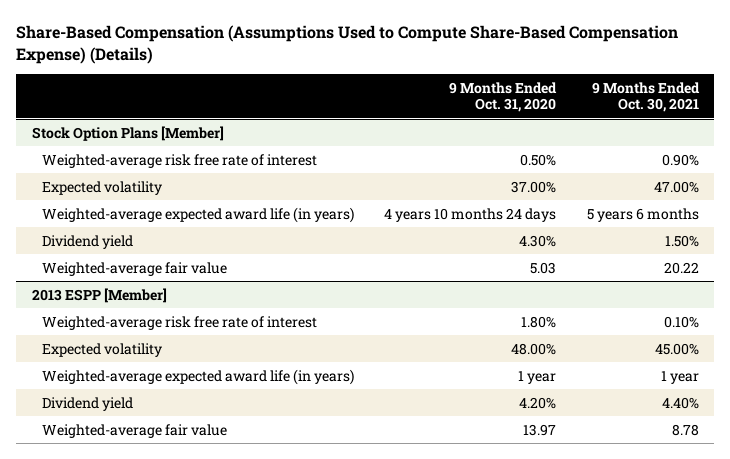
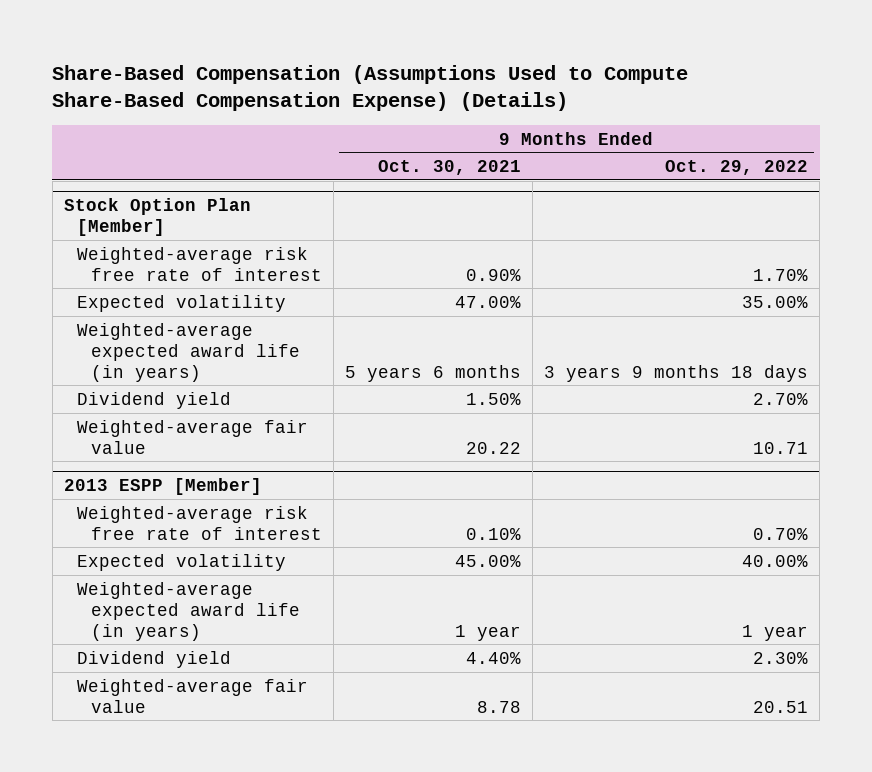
- | 9 Months Ended Oct. 31, 2020 | 9 Months Ended Oct. 30, 2021
+ | 9 Months Ended Oct. 30, 2021 | 9 Months Ended Oct. 29, 2022
- Stock Option Plans [Member]
+ Stock Option Plan [Member]

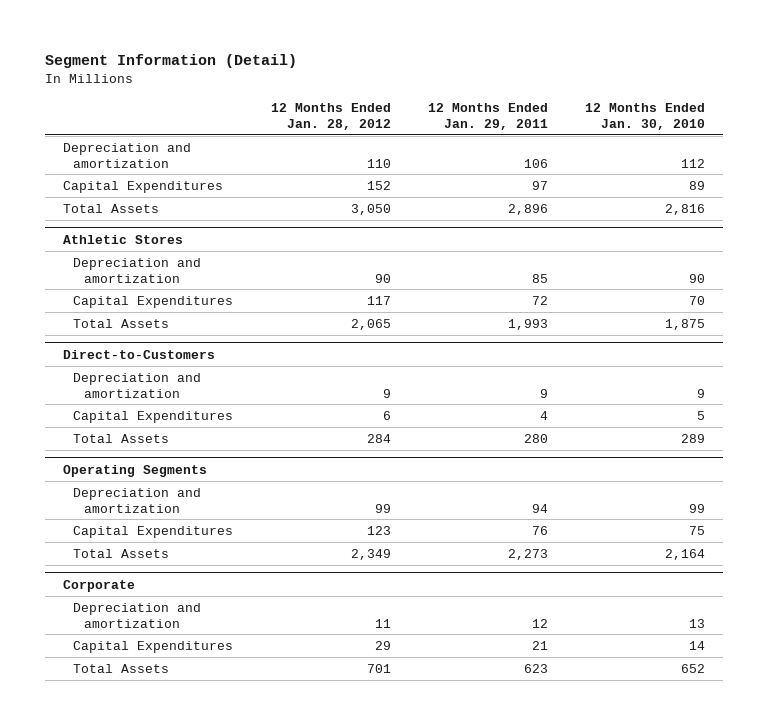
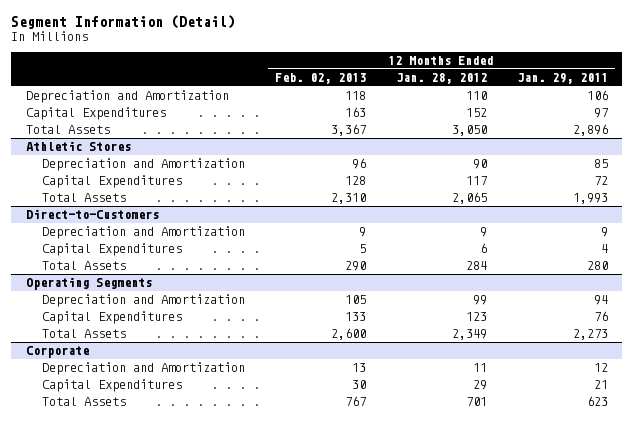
- | 12 Months Ended Jan. 28, 2012 | 12 Months Ended Jan. 29, 2011 | 12 Months Ended Jan. 30, 2010
+ | 12 Months Ended Feb. 02, 2013 | 12 Months Ended Jan. 28, 2012 | 12 Months Ended Jan. 29, 2011
- Depreciation and amortization | 110 | 106 | 112
+ Depreciation and Amortization | 118 | 110 | 106
@ Athletic Stores
- Depreciation and amortization | 90 | 85 | 90
+ Depreciation and Amortization | 96 | 90 | 85
@ Direct-to-Customers
- Depreciation and amortization | 9 | 9 | 9
+ Depreciation and Amortization | 9 | 9 | 9
@ Operating Segments
- Depreciation and amortization | 99 | 94 | 99
+ Depreciation and Amortization | 105 | 99 | 94
@ Corporate
- Depreciation and amortization | 11 | 12 | 13
+ Depreciation and Amortization | 13 | 11 | 12

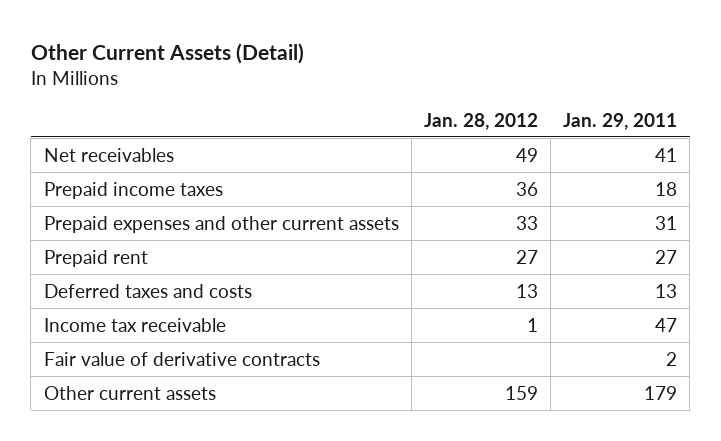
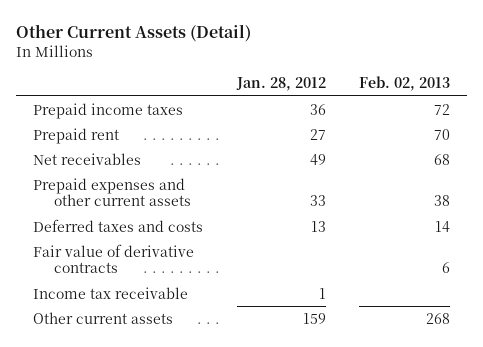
- | Jan. 28, 2012 | Jan. 29, 2011
+ | Jan. 28, 2012 | Feb. 02, 2013
moved down: Net receivables | 49 | 68
moved down: Prepaid expenses and other current assets | 33 | 38
moved down: Income tax receivable | 1 |

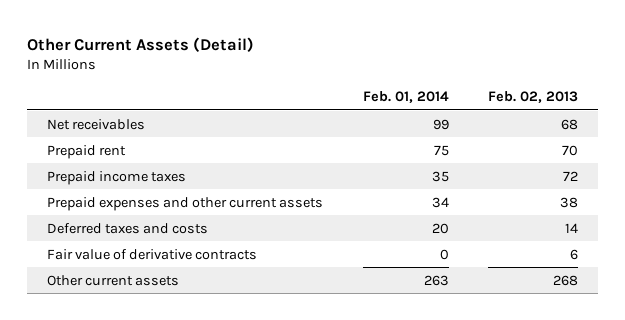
- | Jan. 28, 2012 | Feb. 02, 2013
+ | Feb. 01, 2014 | Feb. 02, 2013
moved down: Prepaid rent | 75 | 70
moved down: Prepaid income taxes | 35 | 72
- Income tax receivable | 1 |

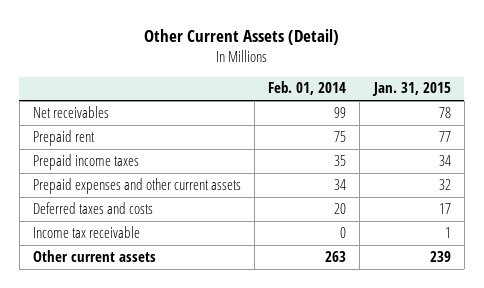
- | Feb. 01, 2014 | Feb. 02, 2013
+ | Feb. 01, 2014 | Jan. 31, 2015
- Fair value of derivative contracts | 0 | 6
+ Income tax receivable | 0 | 1

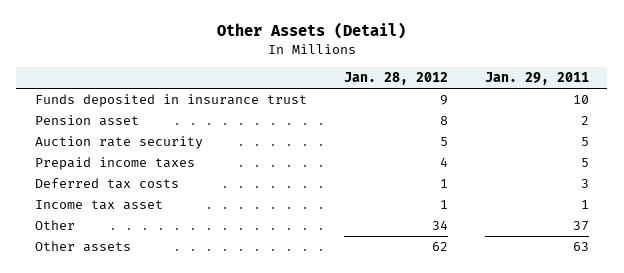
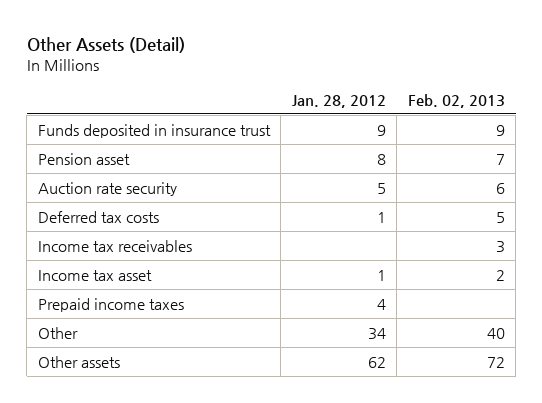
- | Jan. 28, 2012 | Jan. 29, 2011
+ | Jan. 28, 2012 | Feb. 02, 2013
+ Income tax receivables | | 3
moved down: Prepaid income taxes | 4 |

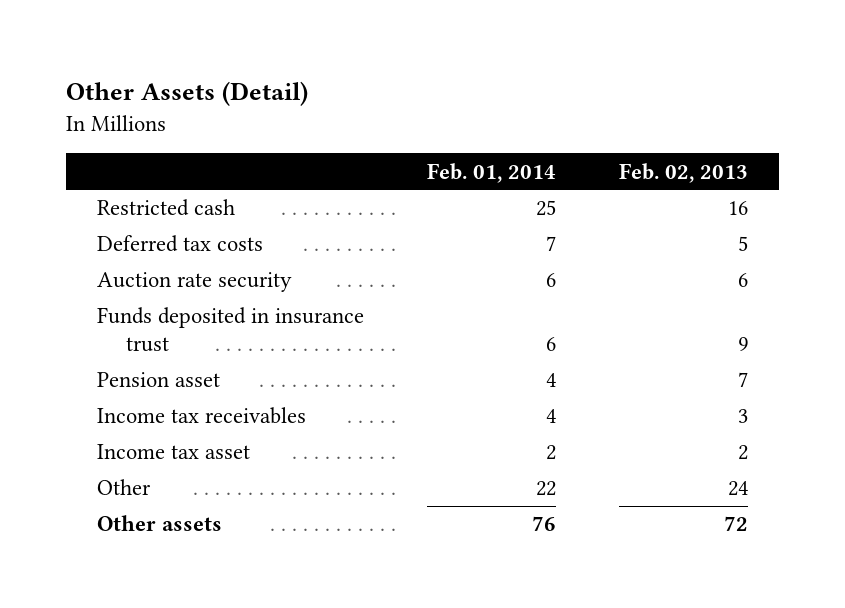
- | Jan. 28, 2012 | Feb. 02, 2013
+ | Feb. 01, 2014 | Feb. 02, 2013
+ Restricted cash | 25 | 16
moved up: Deferred tax costs | 7 | 5
moved up: Auction rate security | 6 | 6
- Prepaid income taxes | 4 |
- Other | 34 | 40
+ Other | 22 | 24

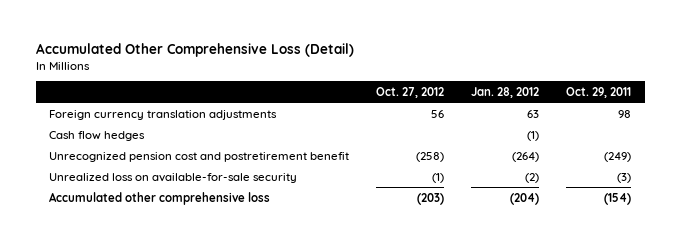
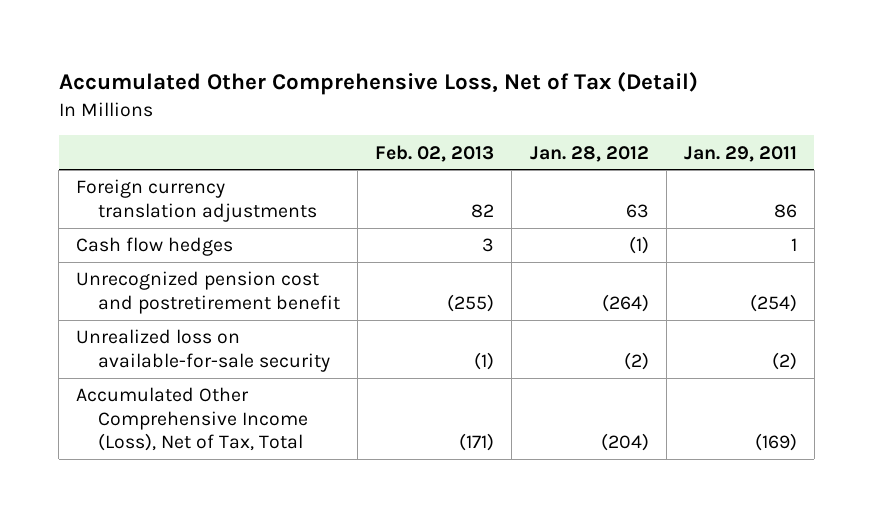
- Accumulated Other Comprehensive Loss (Detail)
+ Accumulated Other Comprehensive Loss, Net of Tax (Detail)
- | Oct. 27, 2012 | Jan. 28, 2012 | Oct. 29, 2011
+ | Feb. 02, 2013 | Jan. 28, 2012 | Jan. 29, 2011
- Accumulated other comprehensive loss | (203) | (204) | (154)
+ Accumulated Other Comprehensive Income (Loss), Net of Tax, Total | (171) | (204) | (169)

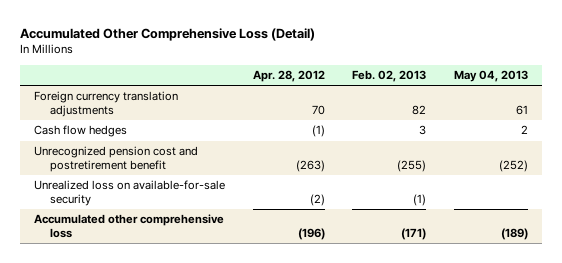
- Accumulated Other Comprehensive Loss, Net of Tax (Detail)
+ Accumulated Other Comprehensive Loss (Detail)
- | Feb. 02, 2013 | Jan. 28, 2012 | Jan. 29, 2011
+ | Apr. 28, 2012 | Feb. 02, 2013 | May 04, 2013
- Accumulated Other Comprehensive Income (Loss), Net of Tax, Total | (171) | (204) | (169)
+ Accumulated other comprehensive loss | (196) | (171) | (189)

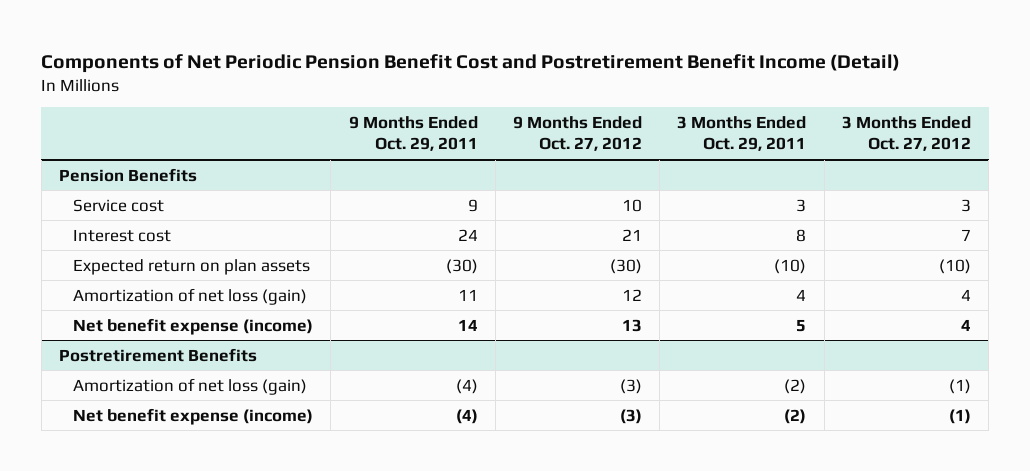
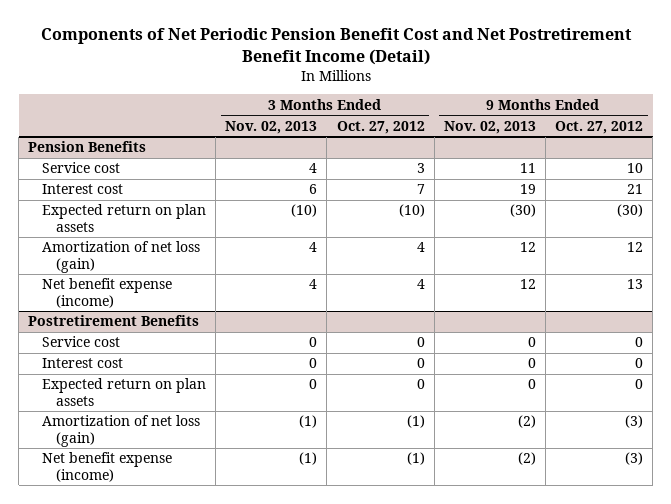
- Components of Net Periodic Pension Benefit Cost and Postretirement Benefit Income (Detail)
+ Components of Net Periodic Pension Benefit Cost and Net Postretirement Benefit Income (Detail)
- | 9 Months Ended Oct. 29, 2011 | 9 Months Ended Oct. 27, 2012 | 3 Months Ended Oct. 29, 2011 | 3 Months Ended Oct. 27, 2012
+ | 3 Months Ended Nov. 02, 2013 | 3 Months Ended Oct. 27, 2012 | 9 Months Ended Nov. 02, 2013 | 9 Months Ended Oct. 27, 2012
@ Postretirement Benefits
+ Service cost | 0 | 0 | 0 | 0
+ Interest cost | 0 | 0 | 0 | 0
+ Expected return on plan assets | 0 | 0 | 0 | 0

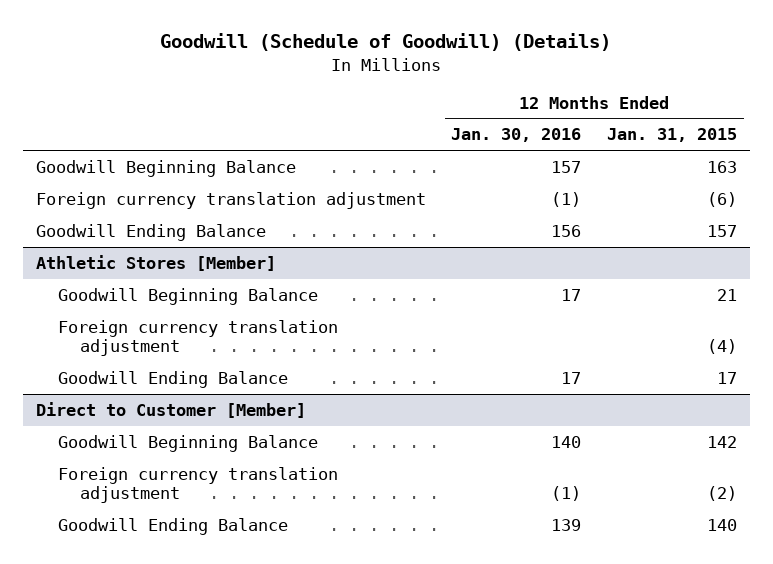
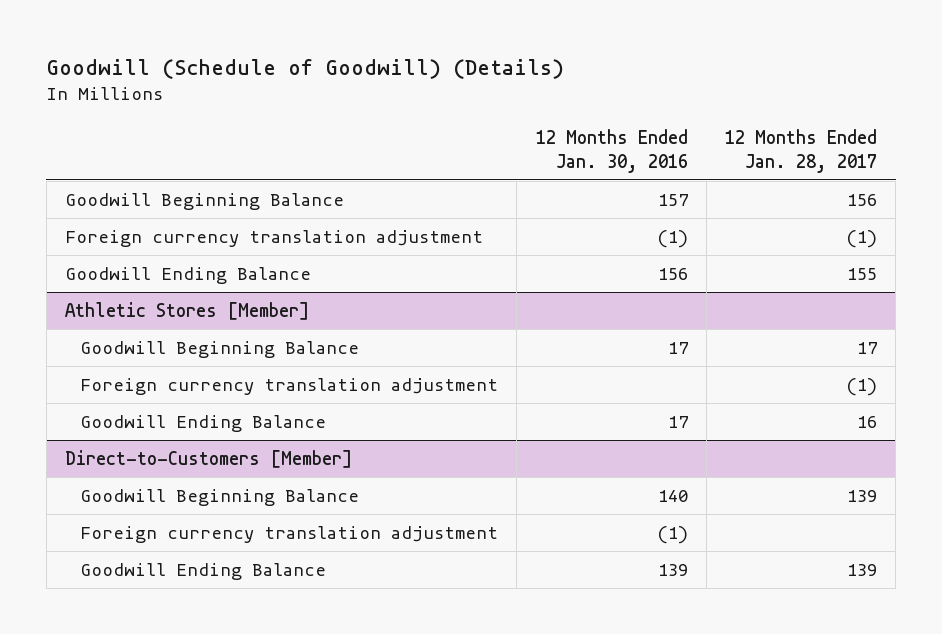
- | 12 Months Ended Jan. 30, 2016 | 12 Months Ended Jan. 31, 2015
+ | 12 Months Ended Jan. 30, 2016 | 12 Months Ended Jan. 28, 2017
- Direct to Customer [Member]
+ Direct-to-Customers [Member]

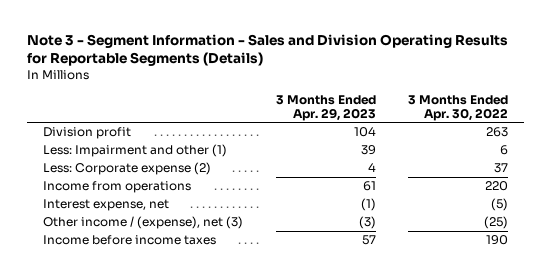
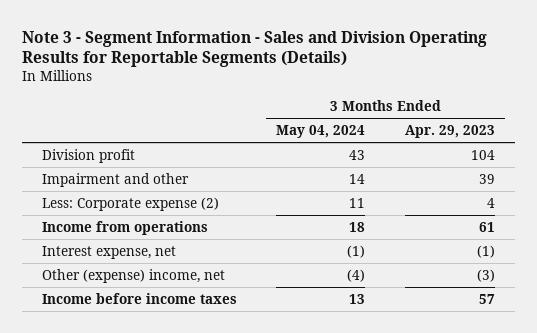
- | 3 Months Ended Apr. 29, 2023 | 3 Months Ended Apr. 30, 2022
+ | 3 Months Ended May 04, 2024 | 3 Months Ended Apr. 29, 2023
- Less: Impairment and other (1) | 39 | 6
+ Impairment and other | 14 | 39
- Other income / (expense), net (3) | (3) | (25)
+ Other (expense) income, net | (4) | (3)

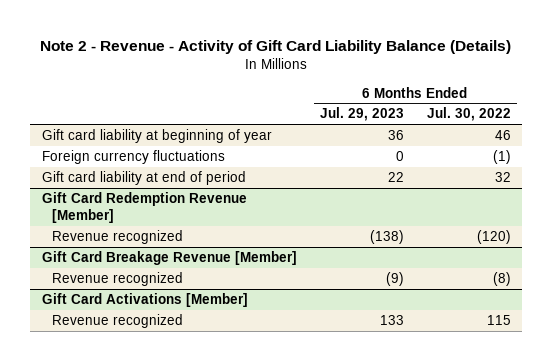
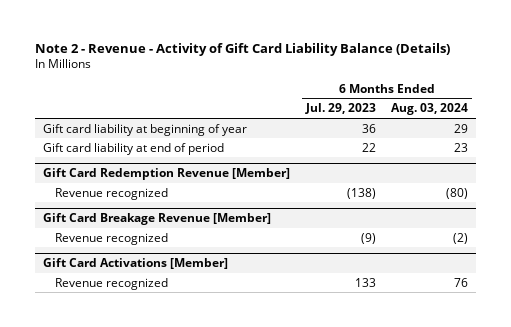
- | 6 Months Ended Jul. 29, 2023 | 6 Months Ended Jul. 30, 2022
+ | 6 Months Ended Jul. 29, 2023 | 6 Months Ended Aug. 03, 2024
- Foreign currency fluctuations | 0 | (1)

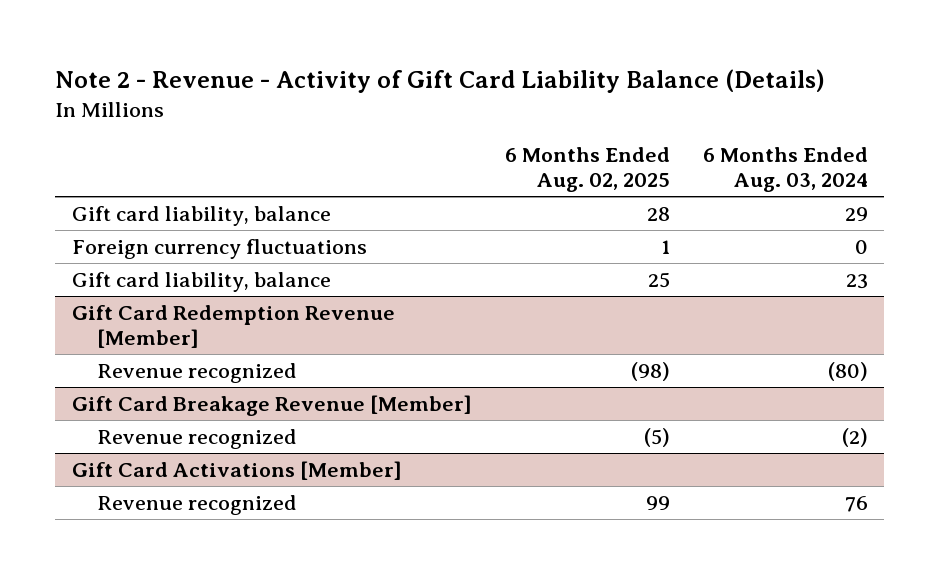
- | 6 Months Ended Jul. 29, 2023 | 6 Months Ended Aug. 03, 2024
+ | 6 Months Ended Aug. 02, 2025 | 6 Months Ended Aug. 03, 2024
- Gift card liability at beginning of year | 36 | 29
- Gift card liability at end of period | 22 | 23
+ Gift card liability, balance | 28 | 29
+ Foreign currency fluctuations | 1 | 0
+ Gift card liability, balance | 25 | 23

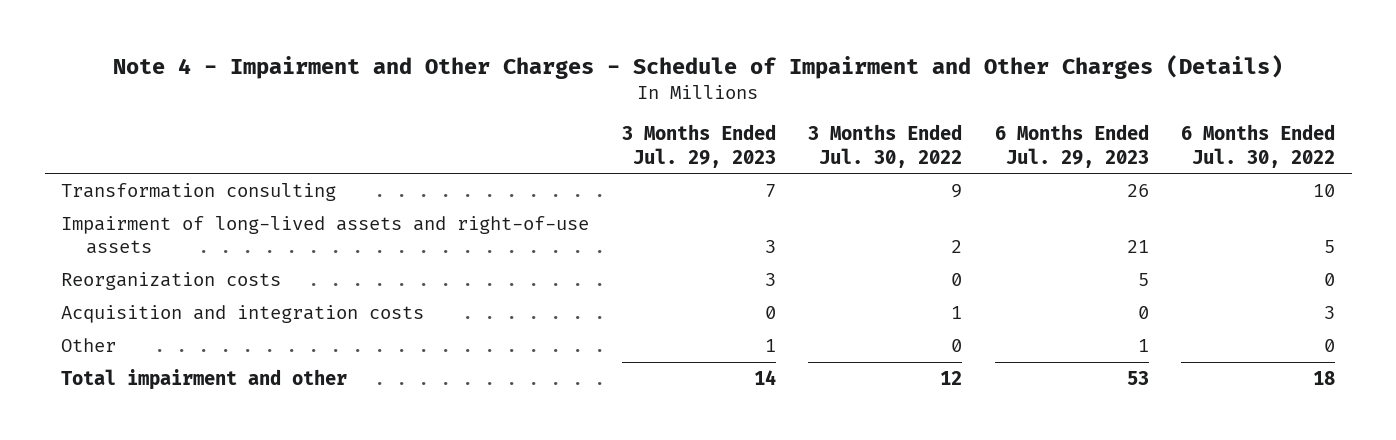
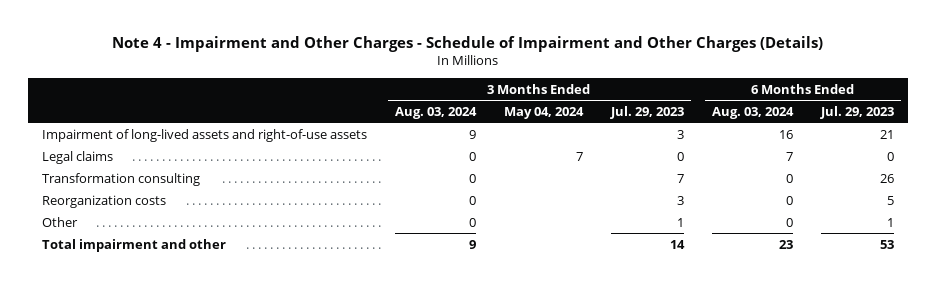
- | 3 Months Ended Jul. 29, 2023 | 3 Months Ended Jul. 30, 2022 | 6 Months Ended Jul. 29, 2023 | 6 Months Ended Jul. 30, 2022
+ | 3 Months Ended Aug. 03, 2024 | 3 Months Ended May 04, 2024 | 3 Months Ended Jul. 29, 2023 | 6 Months Ended Aug. 03, 2024 | 6 Months Ended Jul. 29, 2023
+ Legal claims | 0 | 7 | 0 | 7 | 0
moved down: Transformation consulting | 0 | | 7 | 0 | 26
- Acquisition and integration costs | 0 | 1 | 0 | 3

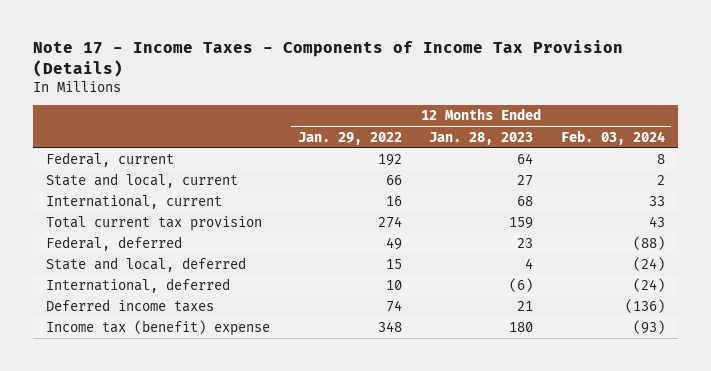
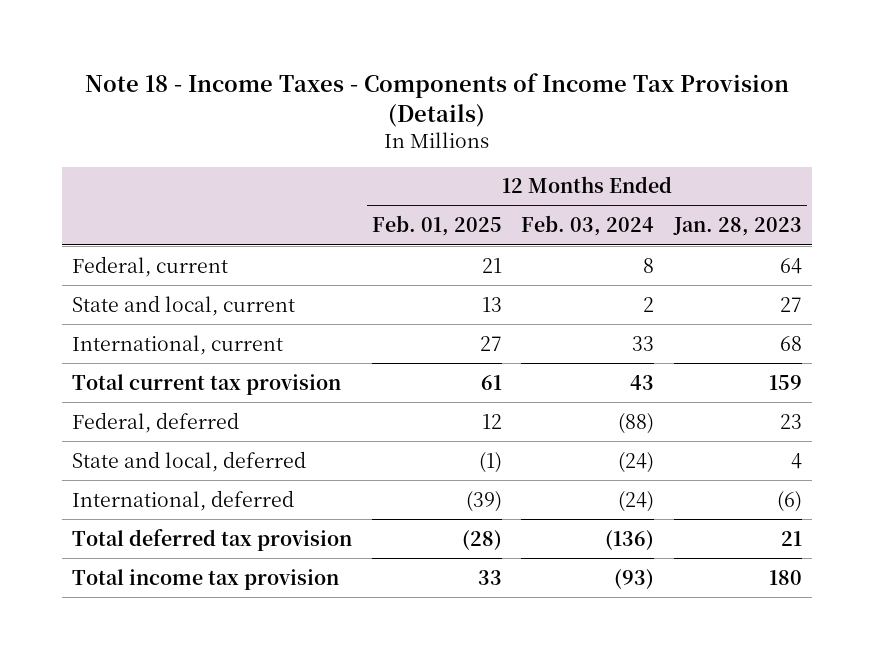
- Note 17 - Income Taxes - Components of Income Tax Provision (Details)
+ Note 18 - Income Taxes - Components of Income Tax Provision (Details)
- | 12 Months Ended Jan. 29, 2022 | 12 Months Ended Jan. 28, 2023 | 12 Months Ended Feb. 03, 2024
+ | 12 Months Ended Feb. 01, 2025 | 12 Months Ended Feb. 03, 2024 | 12 Months Ended Jan. 28, 2023
- Deferred income taxes | 74 | 21 | (136)
- Income tax (benefit) expense | 348 | 180 | (93)
+ Total deferred tax provision | (28) | (136) | 21
+ Total income tax provision | 33 | (93) | 180

